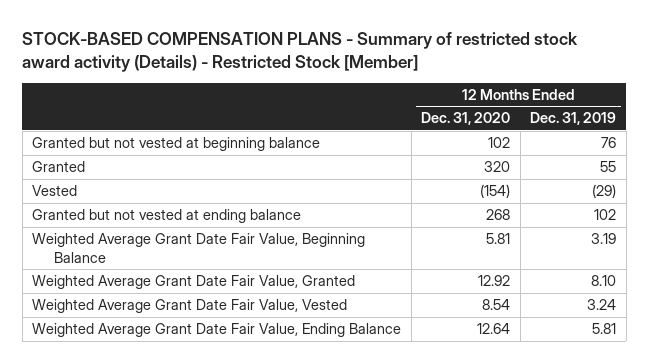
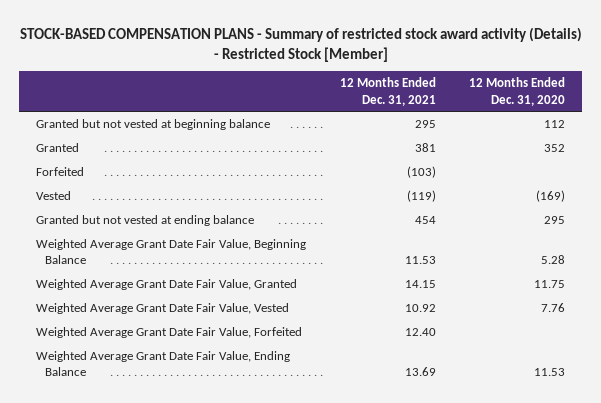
- | 12 Months Ended Dec. 31, 2020 | 12 Months Ended Dec. 31, 2019
+ | 12 Months Ended Dec. 31, 2021 | 12 Months Ended Dec. 31, 2020
- Granted but not vested at beginning balance | 102 | 76
- Granted | 320 | 55
- Vested | (154) | (29)
- Granted but not vested at ending balance | 268 | 102
- Weighted Average Grant Date Fair Value, Beginning Balance | 5.81 | 3.19
- Weighted Average Grant Date Fair Value, Granted | 12.92 | 8.10
- Weighted Average Grant Date Fair Value, Vested | 8.54 | 3.24
- Weighted Average Grant Date Fair Value, Ending Balance | 12.64 | 5.81
+ Granted but not vested at beginning balance | 295 | 112
+ Granted | 381 | 352
+ Forfeited | (103) |
+ Vested | (119) | (169)
+ Granted but not vested at ending balance | 454 | 295
+ Weighted Average Grant Date Fair Value, Beginning Balance | 11.53 | 5.28
+ Weighted Average Grant Date Fair Value, Granted | 14.15 | 11.75
+ Weighted Average Grant Date Fair Value, Vested | 10.92 | 7.76
+ Weighted Average Grant Date Fair Value, Forfeited | 12.40 |
+ Weighted Average Grant Date Fair Value, Ending Balance | 13.69 | 11.53

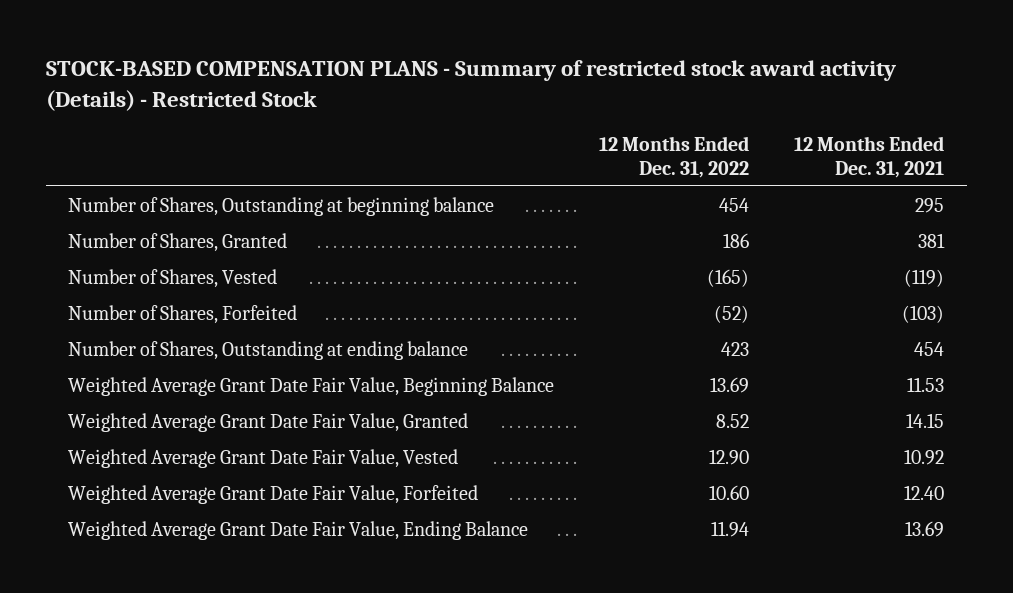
- STOCK-BASED COMPENSATION PLANS - Summary of restricted stock award activity (Details) - Restricted Stock [Member]
+ STOCK-BASED COMPENSATION PLANS - Summary of restricted stock award activity (Details) - Restricted Stock
- | 12 Months Ended Dec. 31, 2021 | 12 Months Ended Dec. 31, 2020
+ | 12 Months Ended Dec. 31, 2022 | 12 Months Ended Dec. 31, 2021
- Granted but not vested at beginning balance | 295 | 112
- Granted | 381 | 352
- Forfeited | (103) |
- Vested | (119) | (169)
- Granted but not vested at ending balance | 454 | 295
+ Number of Shares, Outstanding at beginning balance | 454 | 295
+ Number of Shares, Granted | 186 | 381
+ Number of Shares, Vested | (165) | (119)
+ Number of Shares, Forfeited | (52) | (103)
+ Number of Shares, Outstanding at ending balance | 423 | 454

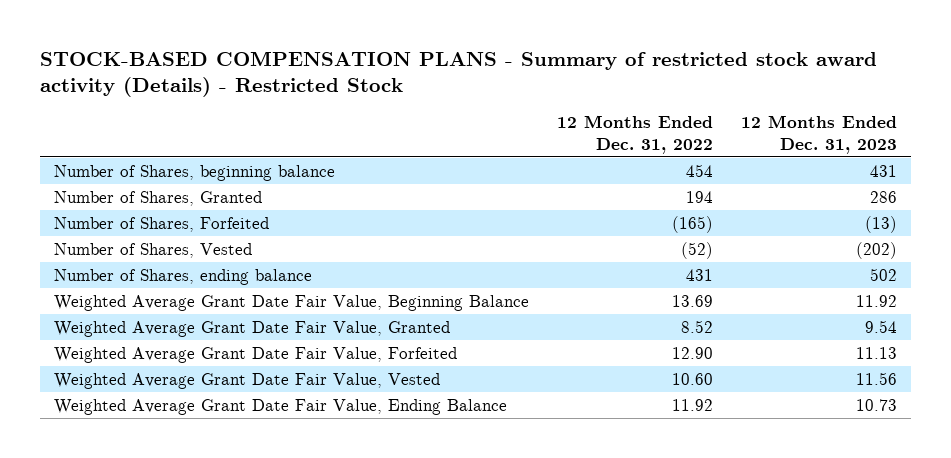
- | 12 Months Ended Dec. 31, 2022 | 12 Months Ended Dec. 31, 2021
+ | 12 Months Ended Dec. 31, 2022 | 12 Months Ended Dec. 31, 2023
- Number of Shares, Outstanding at beginning balance | 454 | 295
- Number of Shares, Granted | 186 | 381
- Number of Shares, Vested | (165) | (119)
- Number of Shares, Forfeited | (52) | (103)
- Number of Shares, Outstanding at ending balance | 423 | 454
+ Number of Shares, beginning balance | 454 | 431
+ Number of Shares, Granted | 194 | 286
+ Number of Shares, Forfeited | (165) | (13)
+ Number of Shares, Vested | (52) | (202)
+ Number of Shares, ending balance | 431 | 502
- Weighted Average Grant Date Fair Value, Vested | 12.90 | 10.92
- Weighted Average Grant Date Fair Value, Forfeited | 10.60 | 12.40
- Weighted Average Grant Date Fair Value, Ending Balance | 11.94 | 13.69
+ Weighted Average Grant Date Fair Value, Forfeited | 12.90 | 11.13
+ Weighted Average Grant Date Fair Value, Vested | 10.60 | 11.56
+ Weighted Average Grant Date Fair Value, Ending Balance | 11.92 | 10.73

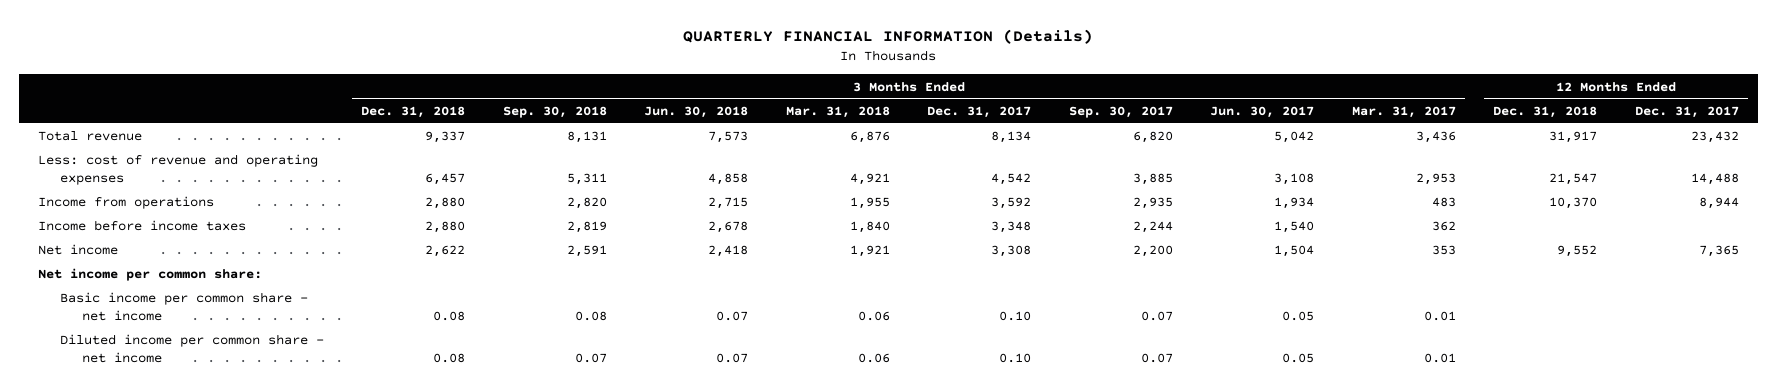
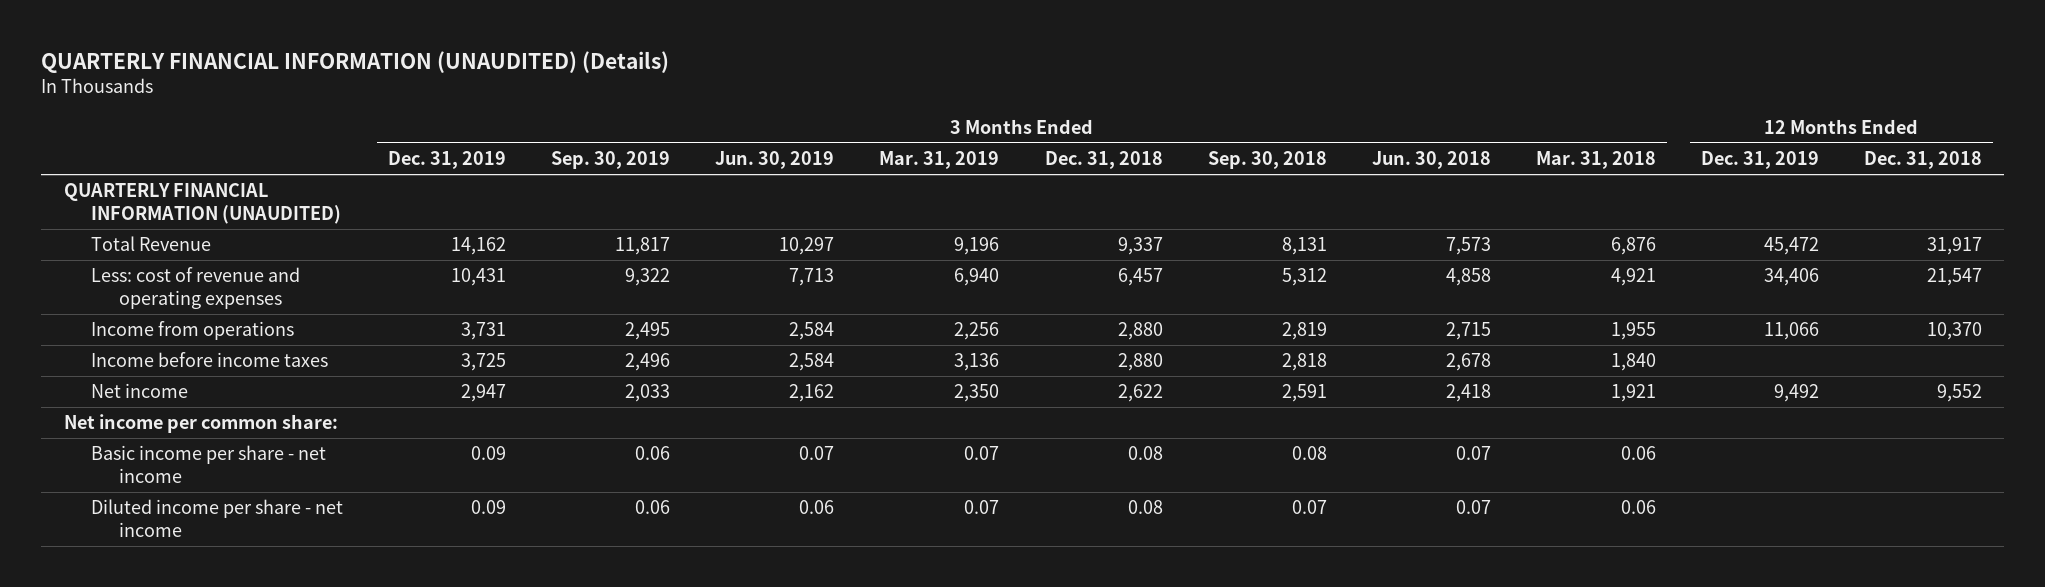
- QUARTERLY FINANCIAL INFORMATION (Details)
+ QUARTERLY FINANCIAL INFORMATION (UNAUDITED) (Details)
- | 3 Months Ended Dec. 31, 2018 | 3 Months Ended Sep. 30, 2018 | 3 Months Ended Jun. 30, 2018 | 3 Months Ended Mar. 31, 2018 | 3 Months Ended Dec. 31, 2017 | 3 Months Ended Sep. 30, 2017 | 3 Months Ended Jun. 30, 2017 | 3 Months Ended Mar. 31, 2017 | 12 Months Ended Dec. 31, 2018 | 12 Months Ended Dec. 31, 2017
+ | 3 Months Ended Dec. 31, 2019 | 3 Months Ended Sep. 30, 2019 | 3 Months Ended Jun. 30, 2019 | 3 Months Ended Mar. 31, 2019 | 3 Months Ended Dec. 31, 2018 | 3 Months Ended Sep. 30, 2018 | 3 Months Ended Jun. 30, 2018 | 3 Months Ended Mar. 31, 2018 | 12 Months Ended Dec. 31, 2019 | 12 Months Ended Dec. 31, 2018
- Total revenue | 9,337 | 8,131 | 7,573 | 6,876 | 8,134 | 6,820 | 5,042 | 3,436 | 31,917 | 23,432
- Less: cost of revenue and operating expenses | 6,457 | 5,311 | 4,858 | 4,921 | 4,542 | 3,885 | 3,108 | 2,953 | 21,547 | 14,488
- Income from operations | 2,880 | 2,820 | 2,715 | 1,955 | 3,592 | 2,935 | 1,934 | 483 | 10,370 | 8,944
- Income before income taxes | 2,880 | 2,819 | 2,678 | 1,840 | 3,348 | 2,244 | 1,540 | 362 | |
+ QUARTERLY FINANCIAL INFORMATION (UNAUDITED)
+ Total Revenue | 14,162 | 11,817 | 10,297 | 9,196 | 9,337 | 8,131 | 7,573 | 6,876 | 45,472 | 31,917
+ Less: cost of revenue and operating expenses | 10,431 | 9,322 | 7,713 | 6,940 | 6,457 | 5,312 | 4,858 | 4,921 | 34,406 | 21,547
+ Income from operations | 3,731 | 2,495 | 2,584 | 2,256 | 2,880 | 2,819 | 2,715 | 1,955 | 11,066 | 10,370
+ Income before income taxes | 3,725 | 2,496 | 2,584 | 3,136 | 2,880 | 2,818 | 2,678 | 1,840 | |
- Basic income per common share - net income | 0.08 | 0.08 | 0.07 | 0.06 | 0.10 | 0.07 | 0.05 | 0.01 | |
- Diluted income per common share - net income | 0.08 | 0.07 | 0.07 | 0.06 | 0.10 | 0.07 | 0.05 | 0.01 | |
+ Basic income per share - net income | 0.09 | 0.06 | 0.07 | 0.07 | 0.08 | 0.08 | 0.07 | 0.06 | |
+ Diluted income per share - net income | 0.09 | 0.06 | 0.06 | 0.07 | 0.08 | 0.07 | 0.07 | 0.06 | |

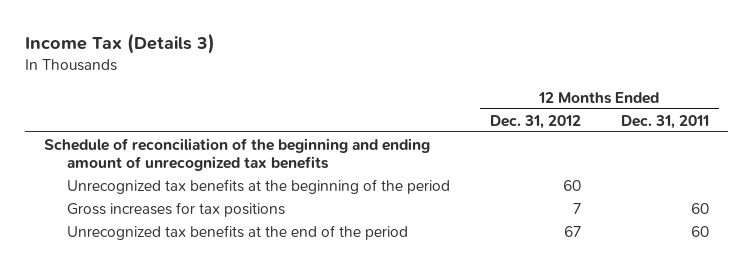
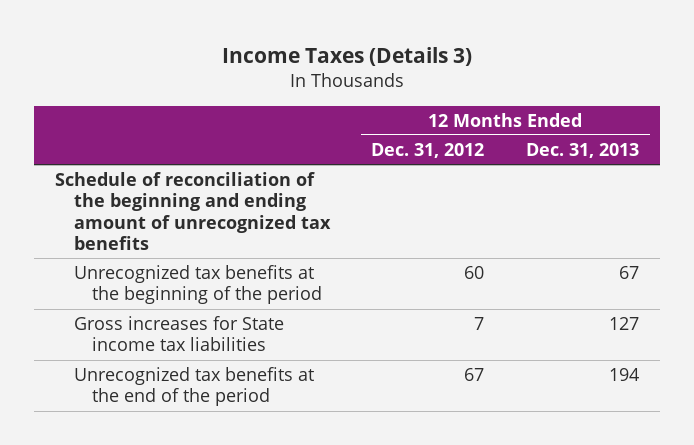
- Income Tax (Details 3)
+ Income Taxes (Details 3)
- | 12 Months Ended Dec. 31, 2012 | 12 Months Ended Dec. 31, 2011
+ | 12 Months Ended Dec. 31, 2012 | 12 Months Ended Dec. 31, 2013
- Gross increases for tax positions | 7 | 60
+ Gross increases for State income tax liabilities | 7 | 127

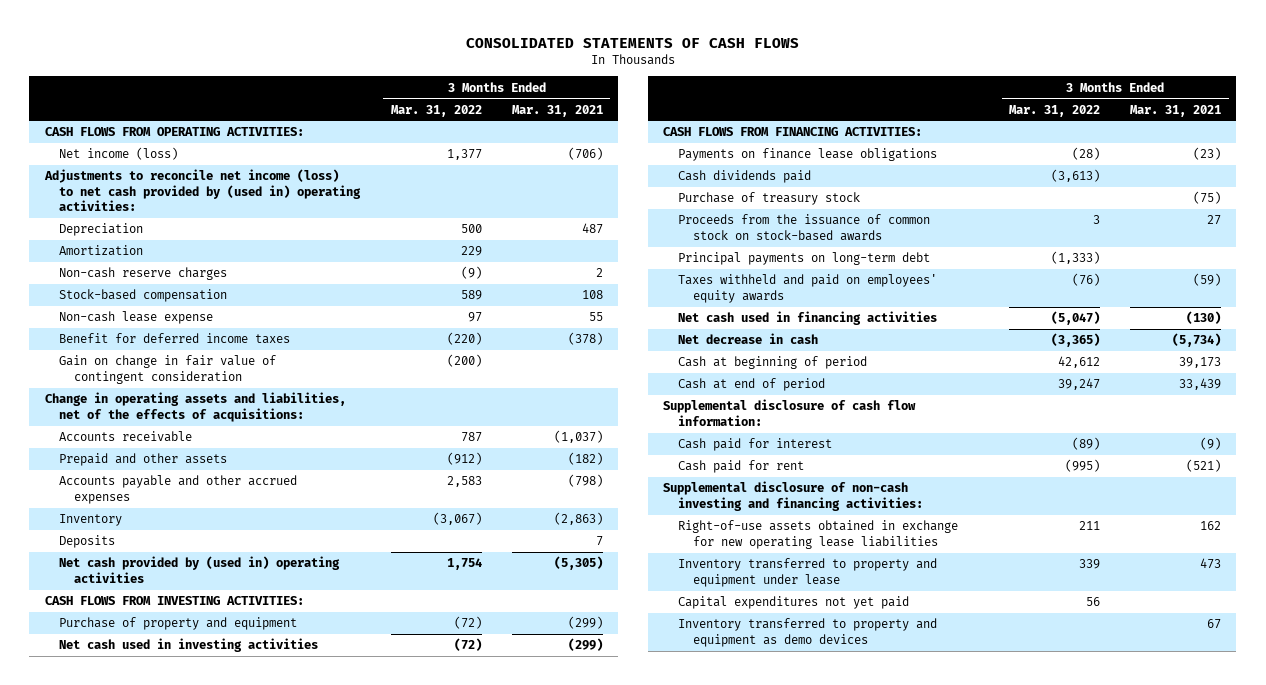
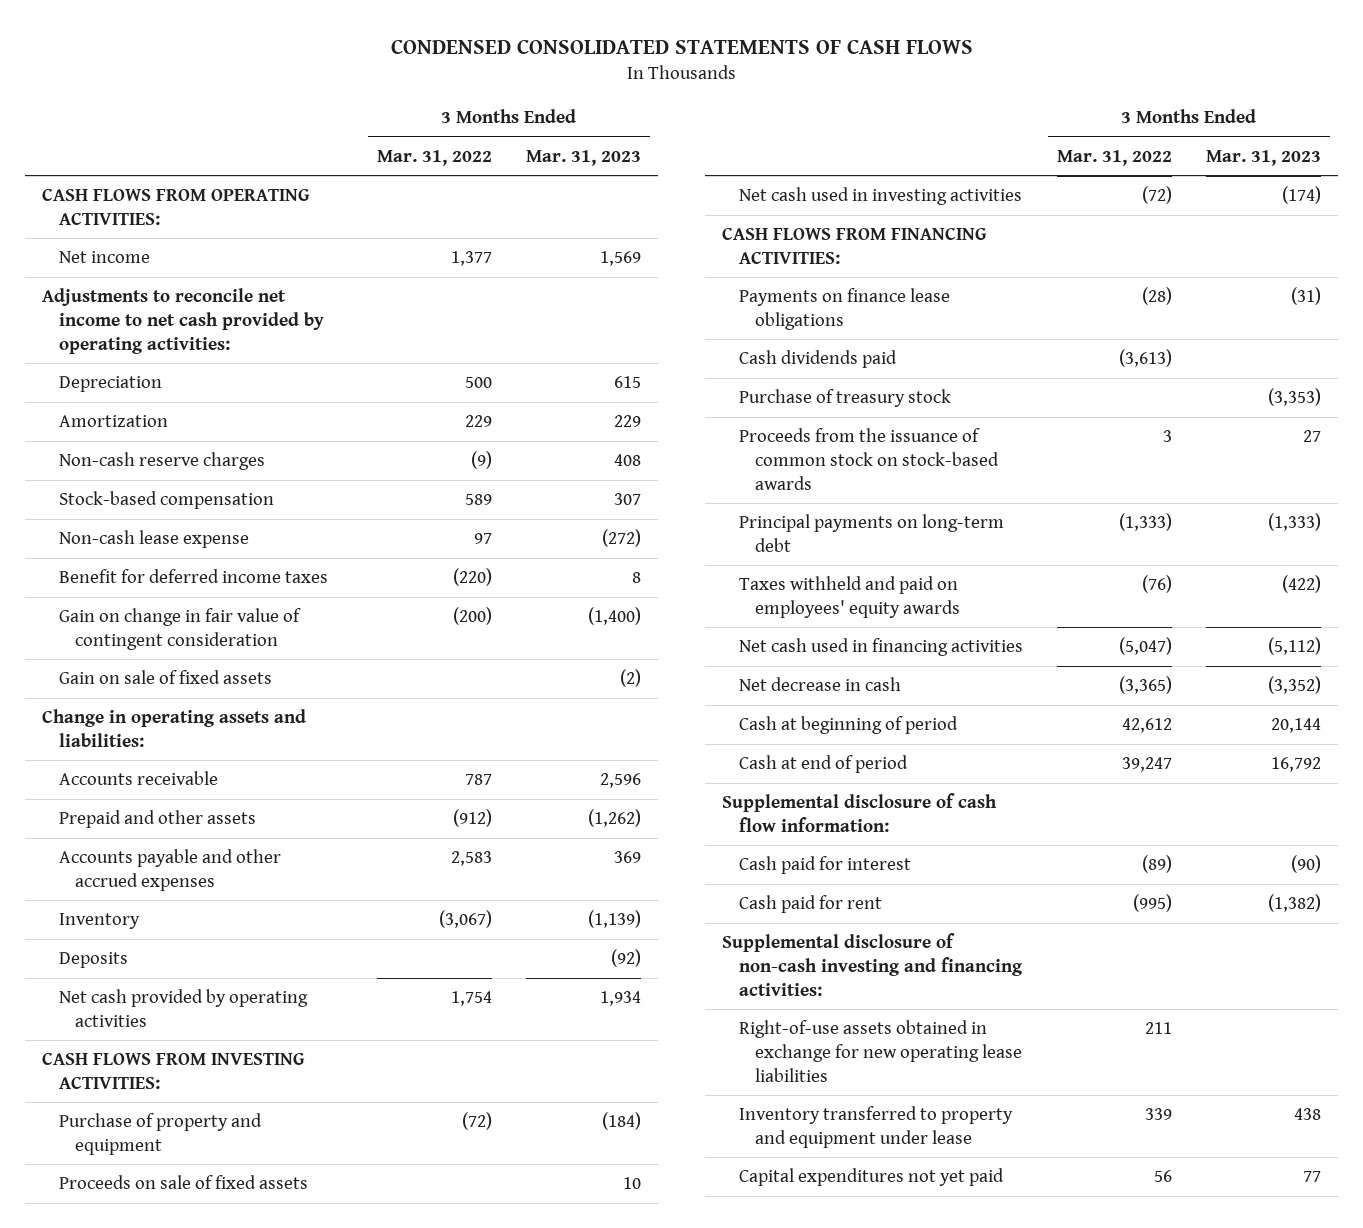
- CONSOLIDATED STATEMENTS OF CASH FLOWS
+ CONDENSED CONSOLIDATED STATEMENTS OF CASH FLOWS
- | 3 Months Ended Mar. 31, 2022 | 3 Months Ended Mar. 31, 2021
+ | 3 Months Ended Mar. 31, 2022 | 3 Months Ended Mar. 31, 2023
- Net income (loss) | 1,377 | (706)
- Adjustments to reconcile net income (loss) to net cash provided by (used in) operating activities:
+ Net income | 1,377 | 1,569
+ Adjustments to reconcile net income to net cash provided by operating activities:
- Change in operating assets and liabilities, net of the effects of acquisitions:
+ Gain on sale of fixed assets | | (2)
+ Change in operating assets and liabilities:
- Net cash provided by (used in) operating activities | 1,754 | (5,305)
+ Net cash provided by operating activities | 1,754 | 1,934
+ Proceeds on sale of fixed assets | | 10
- Inventory transferred to property and equipment as demo devices | | 67

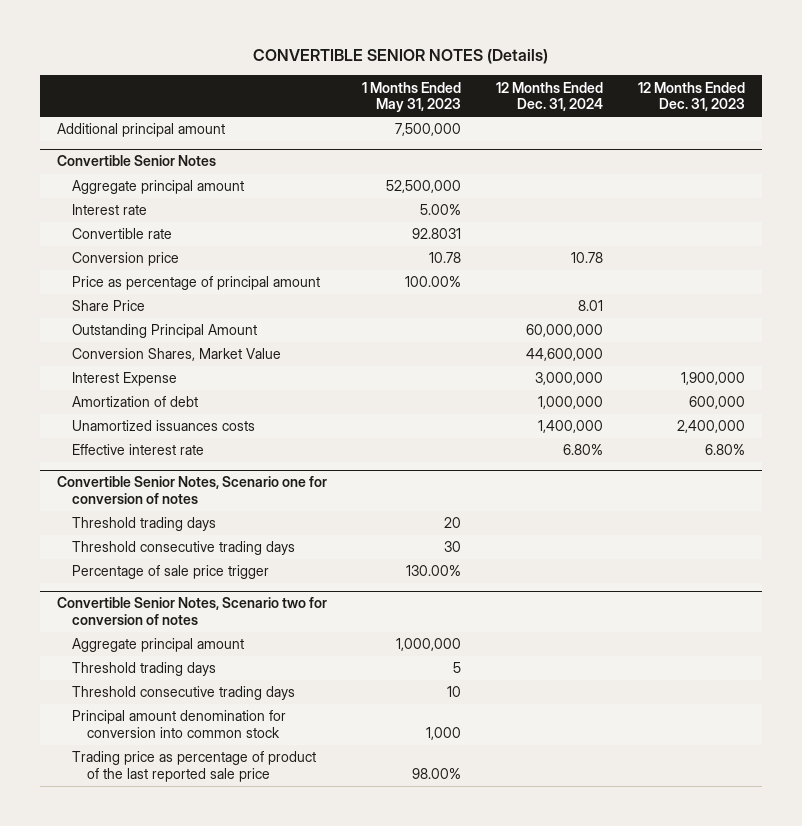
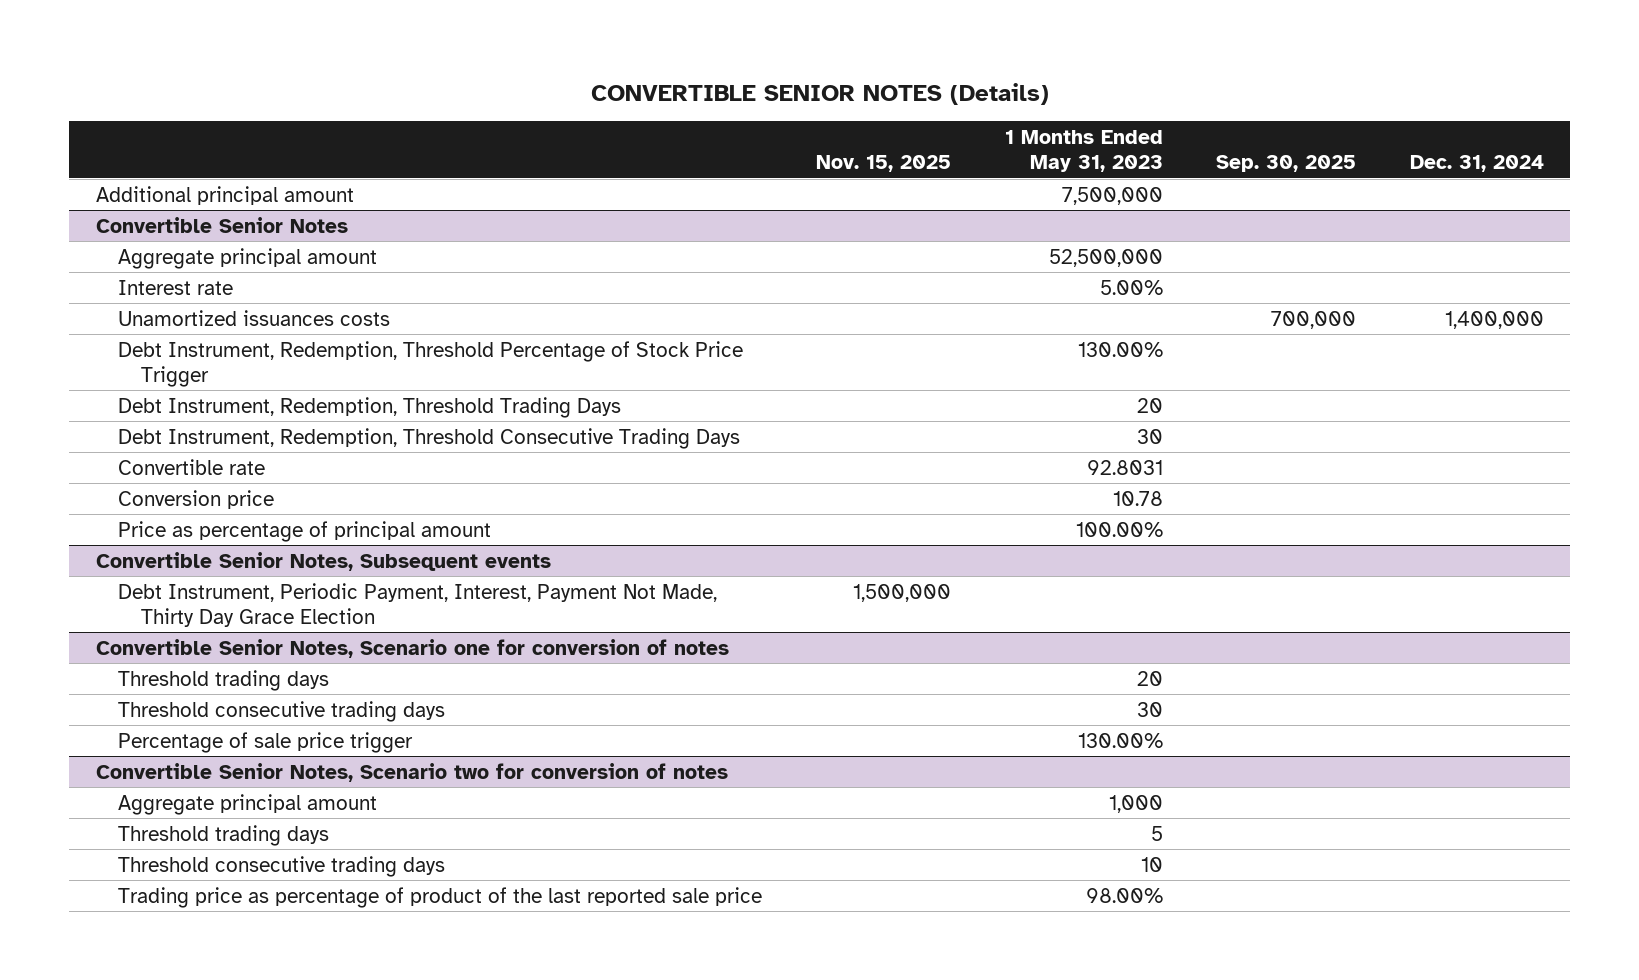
- | 1 Months Ended May 31, 2023 | 12 Months Ended Dec. 31, 2024 | 12 Months Ended Dec. 31, 2023
+ | Nov. 15, 2025 | 1 Months Ended May 31, 2023 | Sep. 30, 2025 | Dec. 31, 2024
@ Convertible Senior Notes
moved up: Unamortized issuances costs | | | 700,000 | 1,400,000
+ Debt Instrument, Redemption, Threshold Percentage of Stock Price Trigger | | 130.00% | |
+ Debt Instrument, Redemption, Threshold Trading Days | | 20 | |
+ Debt Instrument, Redemption, Threshold Consecutive Trading Days | | 30 | |
- Share Price | | 8.01 |
- Outstanding Principal Amount | | 60,000,000 |
- Conversion Shares, Market Value | | 44,600,000 |
- Interest Expense | | 3,000,000 | 1,900,000
- Amortization of debt | | 1,000,000 | 600,000
- Effective interest rate | | 6.80% | 6.80%
+ Convertible Senior Notes, Subsequent events
+ Debt Instrument, Periodic Payment, Interest, Payment Not Made, Thirty Day Grace Election | 1,500,000 | | |
@ Convertible Senior Notes, Scenario two for conversion of notes
- Aggregate principal amount | 1,000,000 | |
+ Aggregate principal amount | | 1,000 | |
- Principal amount denomination for conversion into common stock | 1,000 | |

